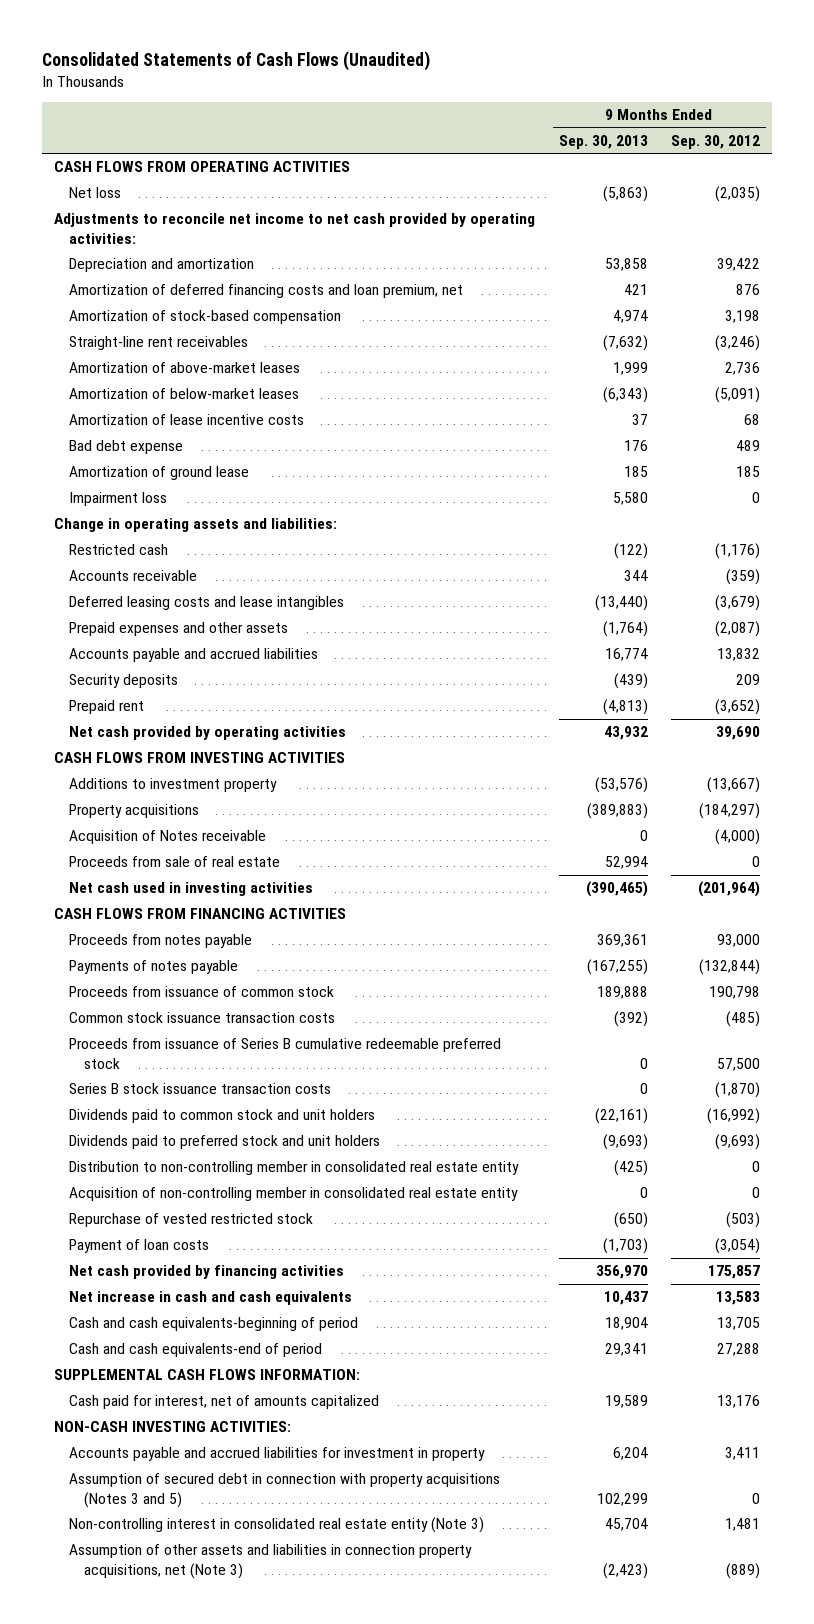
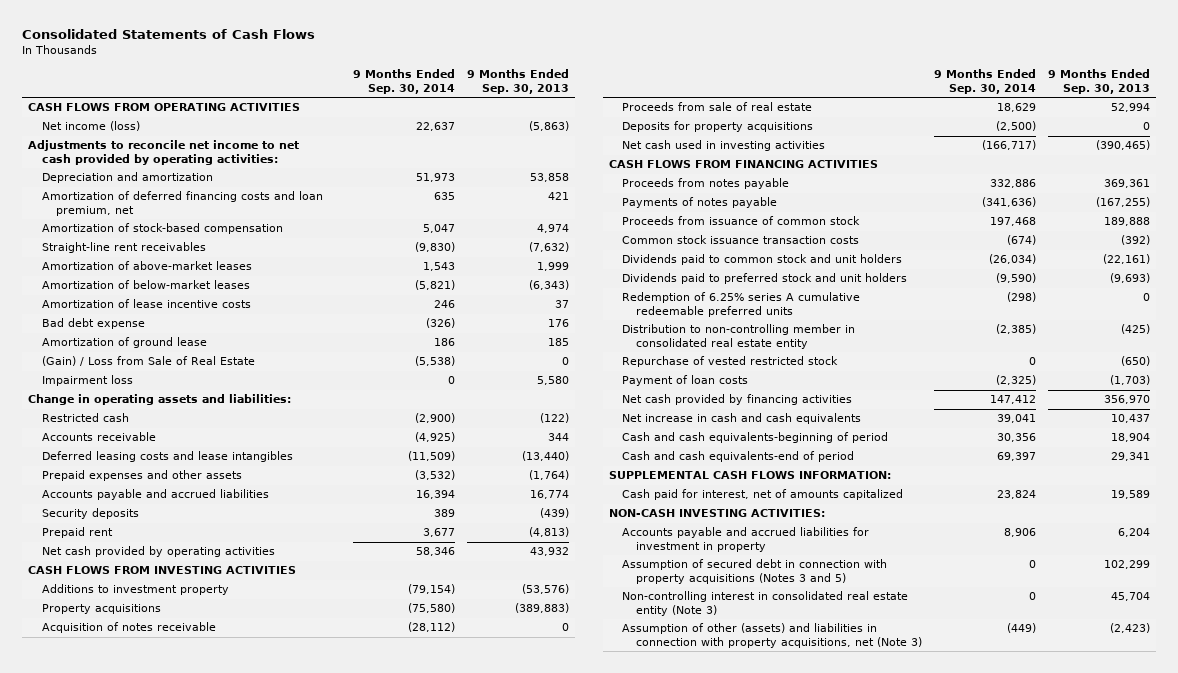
- Consolidated Statements of Cash Flows (Unaudited)
+ Consolidated Statements of Cash Flows
- | 9 Months Ended Sep. 30, 2013 | 9 Months Ended Sep. 30, 2012
+ | 9 Months Ended Sep. 30, 2014 | 9 Months Ended Sep. 30, 2013
- Net loss | (5,863) | (2,035)
+ Net income (loss) | 22,637 | (5,863)
+ (Gain) / Loss from Sale of Real Estate | (5,538) | 0
- Acquisition of Notes receivable | 0 | (4,000)
+ Acquisition of notes receivable | (28,112) | 0
+ Deposits for property acquisitions | (2,500) | 0
- Proceeds from issuance of Series B cumulative redeemable preferred stock | 0 | 57,500
- Series B stock issuance transaction costs | 0 | (1,870)
+ Redemption of 6.25% series A cumulative redeemable preferred units | (298) | 0
- Acquisition of non-controlling member in consolidated real estate entity | 0 | 0
- Assumption of other assets and liabilities in connection property acquisitions, net (Note 3) | (2,423) | (889)
+ Assumption of other (assets) and liabilities in connection with property acquisitions, net (Note 3) | (449) | (2,423)

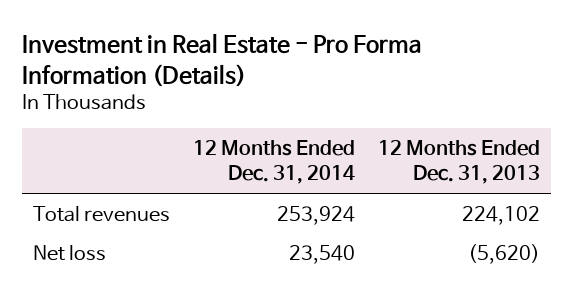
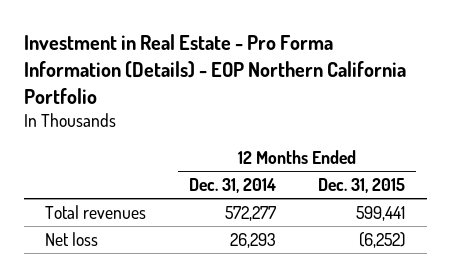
- Investment in Real Estate - Pro Forma Information (Details)
+ Investment in Real Estate - Pro Forma Information (Details) - EOP Northern California Portfolio
- | 12 Months Ended Dec. 31, 2014 | 12 Months Ended Dec. 31, 2013
+ | 12 Months Ended Dec. 31, 2014 | 12 Months Ended Dec. 31, 2015
- Total revenues | 253,924 | 224,102
- Net loss | 23,540 | (5,620)
+ Total revenues | 572,277 | 599,441
+ Net loss | 26,293 | (6,252)

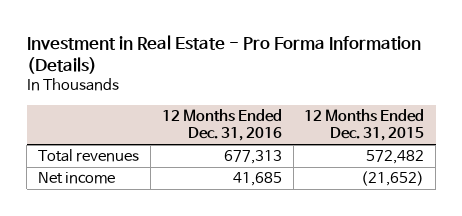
- Investment in Real Estate - Pro Forma Information (Details) - EOP Northern California Portfolio
+ Investment in Real Estate - Pro Forma Information (Details)
- | 12 Months Ended Dec. 31, 2014 | 12 Months Ended Dec. 31, 2015
+ | 12 Months Ended Dec. 31, 2016 | 12 Months Ended Dec. 31, 2015
- Total revenues | 572,277 | 599,441
- Net loss | 26,293 | (6,252)
+ Total revenues | 677,313 | 572,482
+ Net income | 41,685 | (21,652)

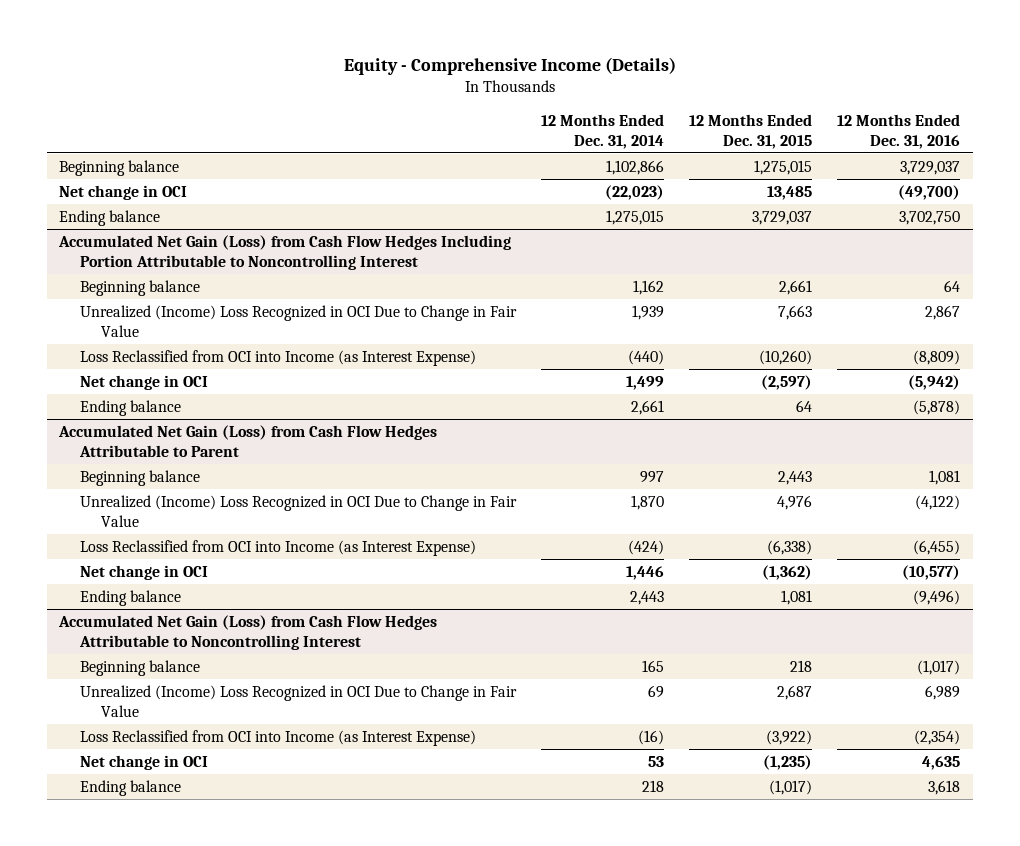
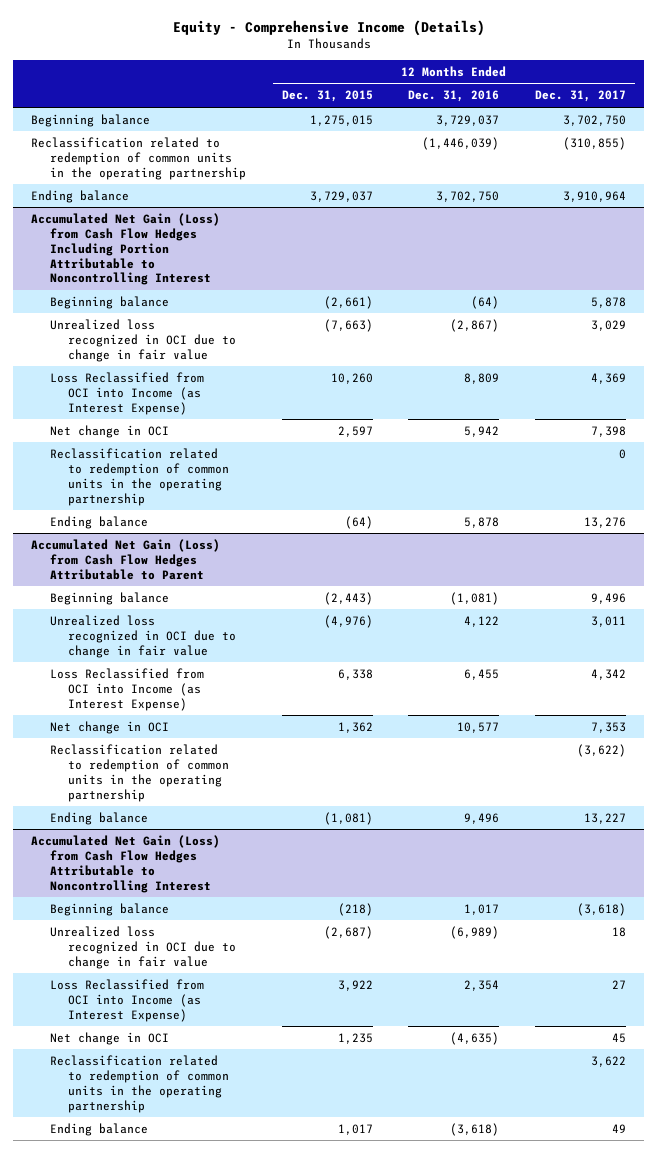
- | 12 Months Ended Dec. 31, 2014 | 12 Months Ended Dec. 31, 2015 | 12 Months Ended Dec. 31, 2016
+ | 12 Months Ended Dec. 31, 2015 | 12 Months Ended Dec. 31, 2016 | 12 Months Ended Dec. 31, 2017
- Net change in OCI | (22,023) | 13,485 | (49,700)
+ Reclassification related to redemption of common units in the operating partnership | | (1,446,039) | (310,855)
@ Accumulated Net Gain (Loss) from Cash Flow Hedges Including Portion Attributable to Noncontrolling Interest
- Beginning balance | 1,162 | 2,661 | 64
- Unrealized (Income) Loss Recognized in OCI Due to Change in Fair Value | 1,939 | 7,663 | 2,867
- Loss Reclassified from OCI into Income (as Interest Expense) | (440) | (10,260) | (8,809)
- Net change in OCI | 1,499 | (2,597) | (5,942)
- Ending balance | 2,661 | 64 | (5,878)
+ Beginning balance | (2,661) | (64) | 5,878
+ Unrealized loss recognized in OCI due to change in fair value | (7,663) | (2,867) | 3,029
+ Loss Reclassified from OCI into Income (as Interest Expense) | 10,260 | 8,809 | 4,369
+ Net change in OCI | 2,597 | 5,942 | 7,398
+ Reclassification related to redemption of common units in the operating partnership | | | 0
+ Ending balance | (64) | 5,878 | 13,276
@ Accumulated Net Gain (Loss) from Cash Flow Hedges Attributable to Parent
- Beginning balance | 997 | 2,443 | 1,081
- Unrealized (Income) Loss Recognized in OCI Due to Change in Fair Value | 1,870 | 4,976 | (4,122)
- Loss Reclassified from OCI into Income (as Interest Expense) | (424) | (6,338) | (6,455)
- Net change in OCI | 1,446 | (1,362) | (10,577)
- Ending balance | 2,443 | 1,081 | (9,496)
+ Beginning balance | (2,443) | (1,081) | 9,496
+ Unrealized loss recognized in OCI due to change in fair value | (4,976) | 4,122 | 3,011
+ Loss Reclassified from OCI into Income (as Interest Expense) | 6,338 | 6,455 | 4,342
+ Net change in OCI | 1,362 | 10,577 | 7,353
+ Reclassification related to redemption of common units in the operating partnership | | | (3,622)
+ Ending balance | (1,081) | 9,496 | 13,227
@ Accumulated Net Gain (Loss) from Cash Flow Hedges Attributable to Noncontrolling Interest
- Beginning balance | 165 | 218 | (1,017)
- Unrealized (Income) Loss Recognized in OCI Due to Change in Fair Value | 69 | 2,687 | 6,989
- Loss Reclassified from OCI into Income (as Interest Expense) | (16) | (3,922) | (2,354)
- Net change in OCI | 53 | (1,235) | 4,635
- Ending balance | 218 | (1,017) | 3,618
+ Beginning balance | (218) | 1,017 | (3,618)
+ Unrealized loss recognized in OCI due to change in fair value | (2,687) | (6,989) | 18
+ Loss Reclassified from OCI into Income (as Interest Expense) | 3,922 | 2,354 | 27
+ Net change in OCI | 1,235 | (4,635) | 45
+ Reclassification related to redemption of common units in the operating partnership | | | 3,622
+ Ending balance | 1,017 | (3,618) | 49

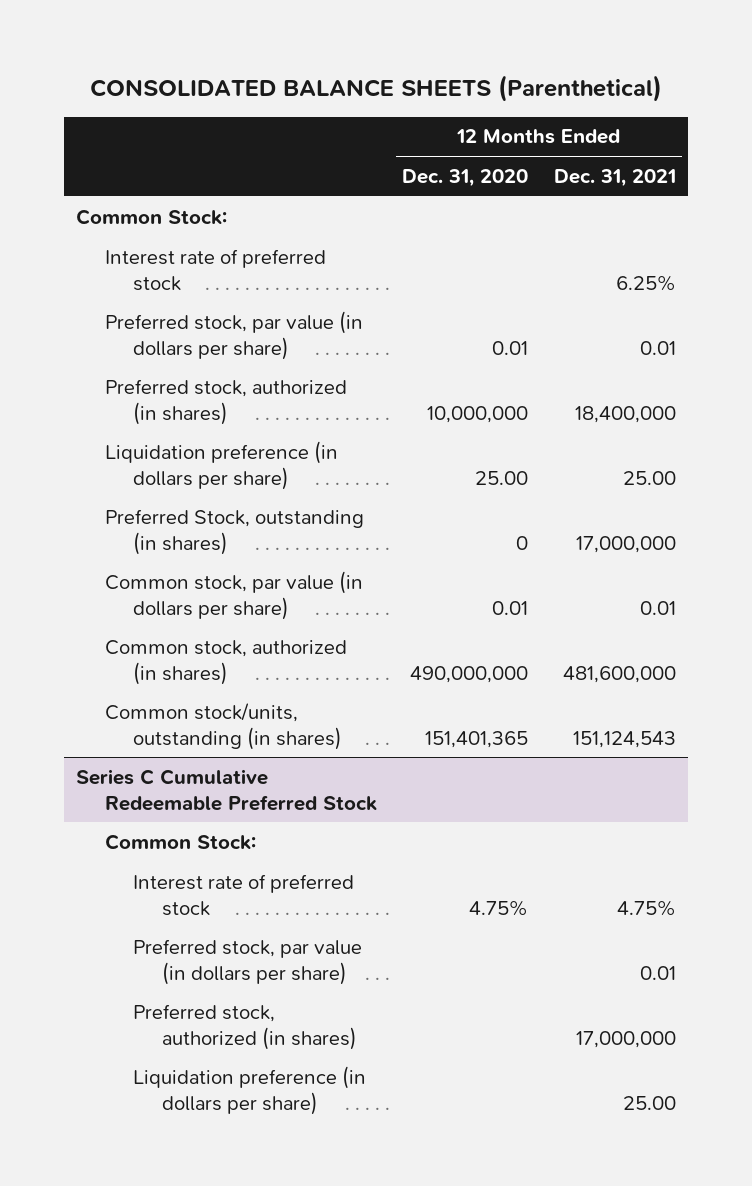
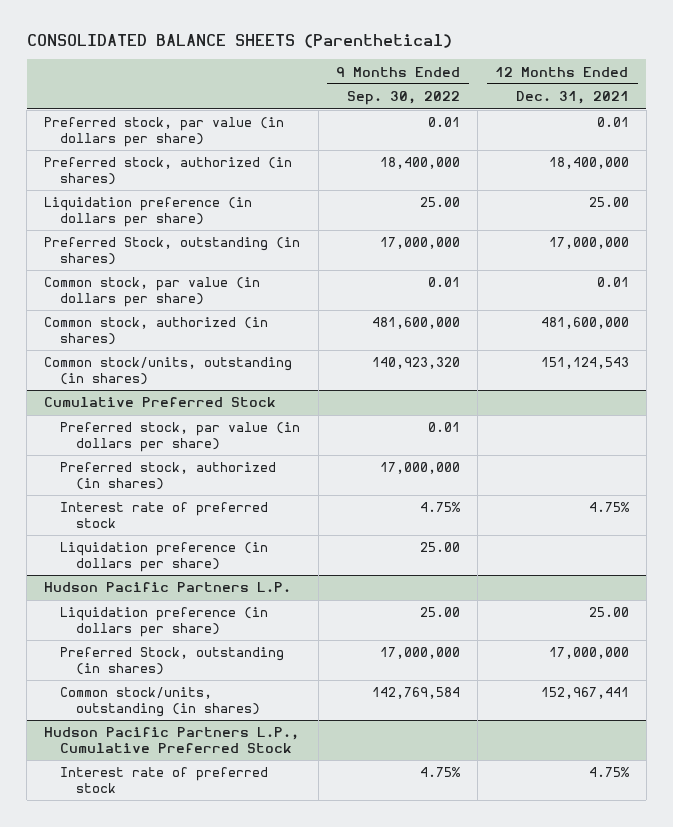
- | 12 Months Ended Dec. 31, 2020 | 12 Months Ended Dec. 31, 2021
+ | 9 Months Ended Sep. 30, 2022 | 12 Months Ended Dec. 31, 2021
- Common Stock:
- Interest rate of preferred stock | | 6.25%
- Series C Cumulative Redeemable Preferred Stock
- Common Stock:
+ Cumulative Preferred Stock
+ Preferred stock, par value (in dollars per share) | 0.01 |
+ Preferred stock, authorized (in shares) | 17,000,000 |
- Preferred stock, par value (in dollars per share) | | 0.01
- Preferred stock, authorized (in shares) | | 17,000,000
+ Liquidation preference (in dollars per share) | 25.00 |
+ Hudson Pacific Partners L.P.
+ Preferred Stock, outstanding (in shares) | 17,000,000 | 17,000,000
+ Common stock/units, outstanding (in shares) | 142,769,584 | 152,967,441
+ Hudson Pacific Partners L.P., Cumulative Preferred Stock
+ Interest rate of preferred stock | 4.75% | 4.75%

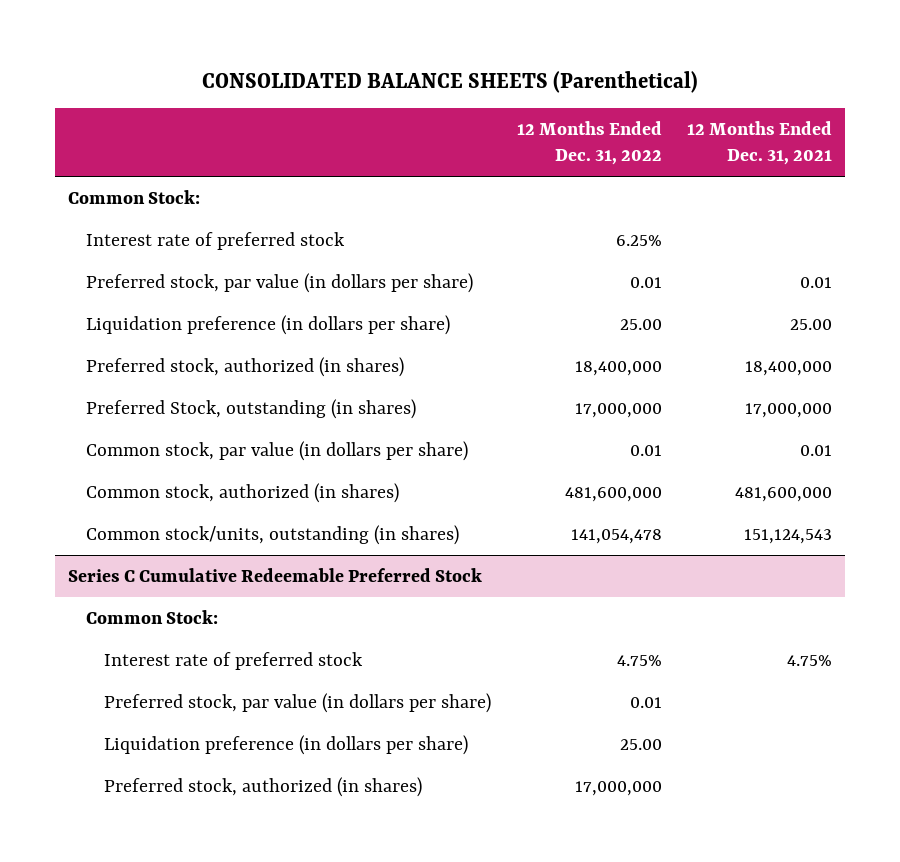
- | 9 Months Ended Sep. 30, 2022 | 12 Months Ended Dec. 31, 2021
+ | 12 Months Ended Dec. 31, 2022 | 12 Months Ended Dec. 31, 2021
+ Common Stock:
+ Interest rate of preferred stock | 6.25% |
moved down: Preferred stock, authorized (in shares) | 18,400,000 | 18,400,000
- Cumulative Preferred Stock
- Preferred stock, par value (in dollars per share) | 0.01 |
- Preferred stock, authorized (in shares) | 17,000,000 |
+ Series C Cumulative Redeemable Preferred Stock
+ Common Stock:
+ Preferred stock, par value (in dollars per share) | 0.01 |
- Hudson Pacific Partners L.P.
- Liquidation preference (in dollars per share) | 25.00 | 25.00
- Preferred Stock, outstanding (in shares) | 17,000,000 | 17,000,000
- Common stock/units, outstanding (in shares) | 142,769,584 | 152,967,441
- Hudson Pacific Partners L.P., Cumulative Preferred Stock
- Interest rate of preferred stock | 4.75% | 4.75%
+ Preferred stock, authorized (in shares) | 17,000,000 |

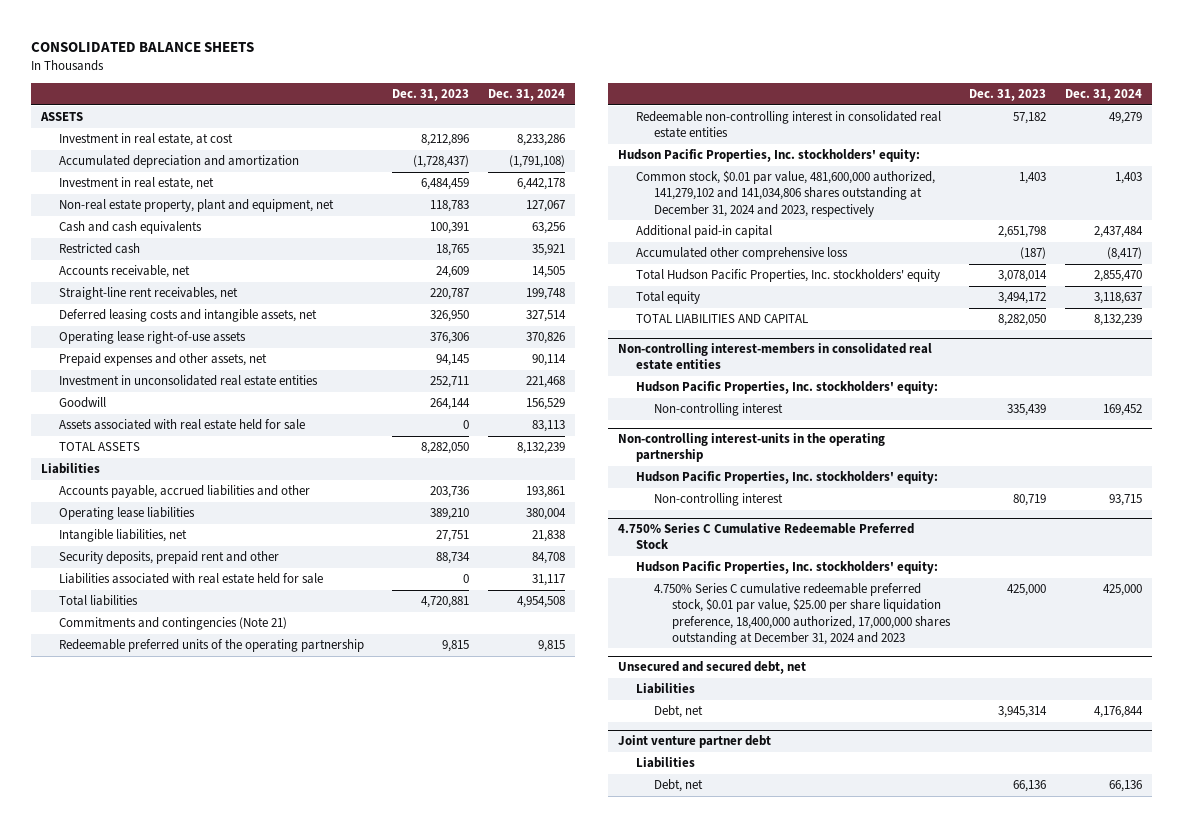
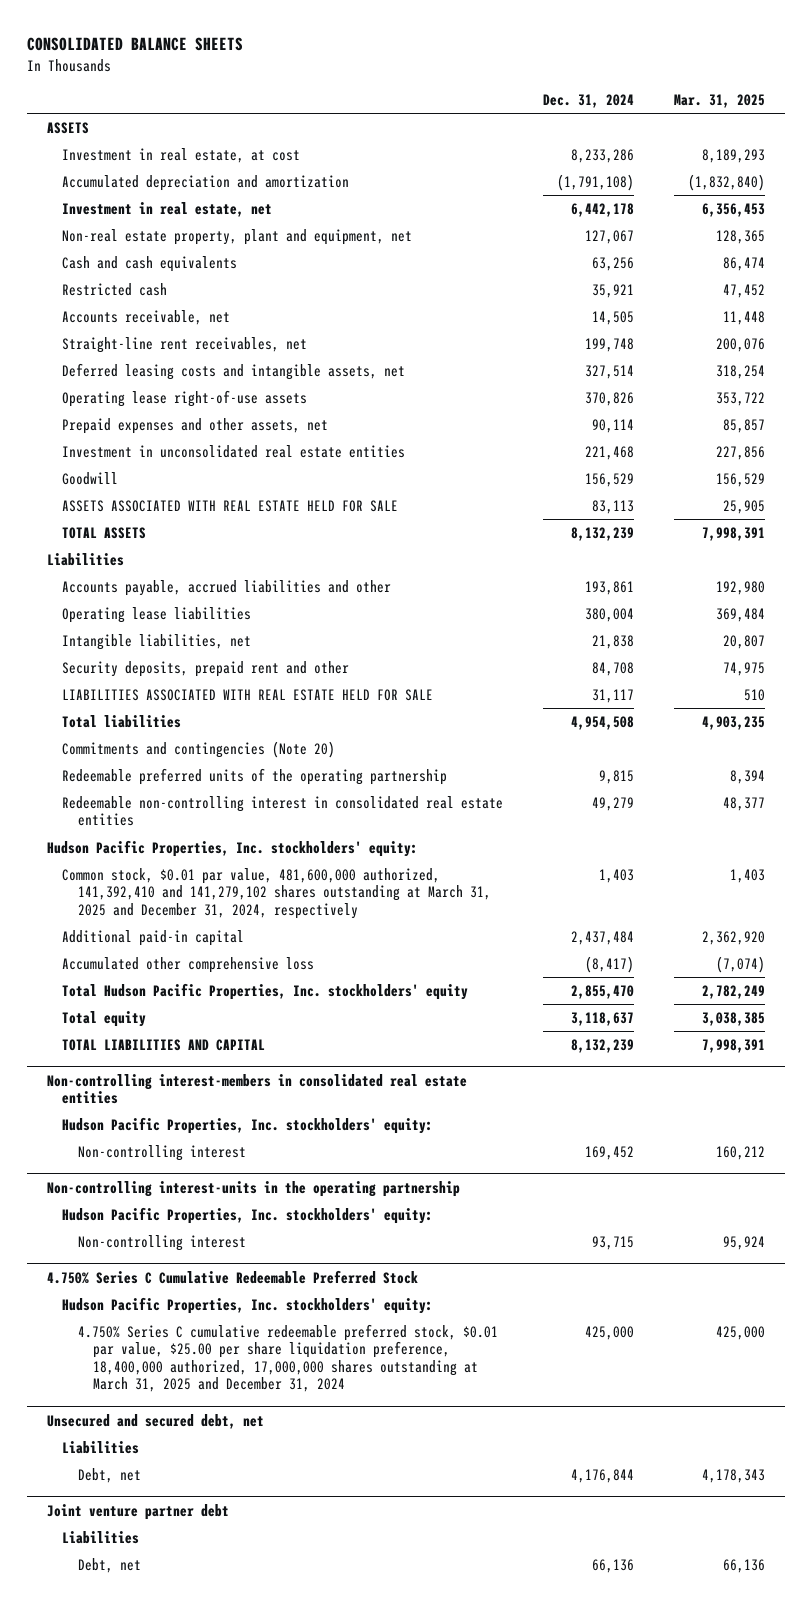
- | Dec. 31, 2023 | Dec. 31, 2024
+ | Dec. 31, 2024 | Mar. 31, 2025
- Assets associated with real estate held for sale | 0 | 83,113
+ ASSETS ASSOCIATED WITH REAL ESTATE HELD FOR SALE | 83,113 | 25,905
- Liabilities associated with real estate held for sale | 0 | 31,117
+ LIABILITIES ASSOCIATED WITH REAL ESTATE HELD FOR SALE | 31,117 | 510
- Commitments and contingencies (Note 21)
+ Commitments and contingencies (Note 20)
- Common stock, $0.01 par value, 481,600,000 authorized, 141,279,102 and 141,034,806 shares outstanding at December 31, 2024 and 2023, respectively | 1,403 | 1,403
+ Common stock, $0.01 par value, 481,600,000 authorized, 141,392,410 and 141,279,102 shares outstanding at March 31, 2025 and December 31, 2024, respectively | 1,403 | 1,403
@ 4.750% Series C Cumulative Redeemable Preferred Stock
- 4.750% Series C cumulative redeemable preferred stock, $0.01 par value, $25.00 per share liquidation preference, 18,400,000 authorized, 17,000,000 shares outstanding at December 31, 2024 and 2023 | 425,000 | 425,000
+ 4.750% Series C cumulative redeemable preferred stock, $0.01 par value, $25.00 per share liquidation preference, 18,400,000 authorized, 17,000,000 shares outstanding at March 31, 2025 and December 31, 2024 | 425,000 | 425,000

